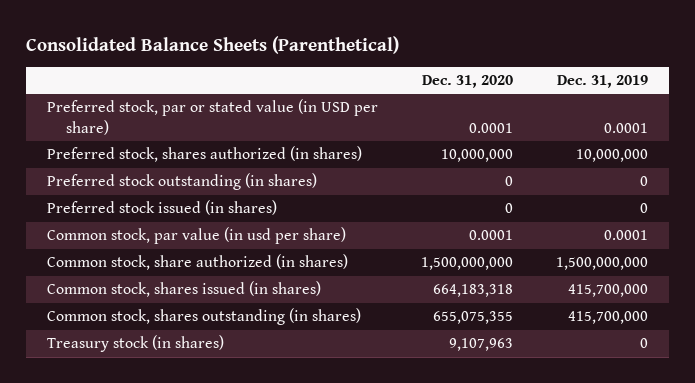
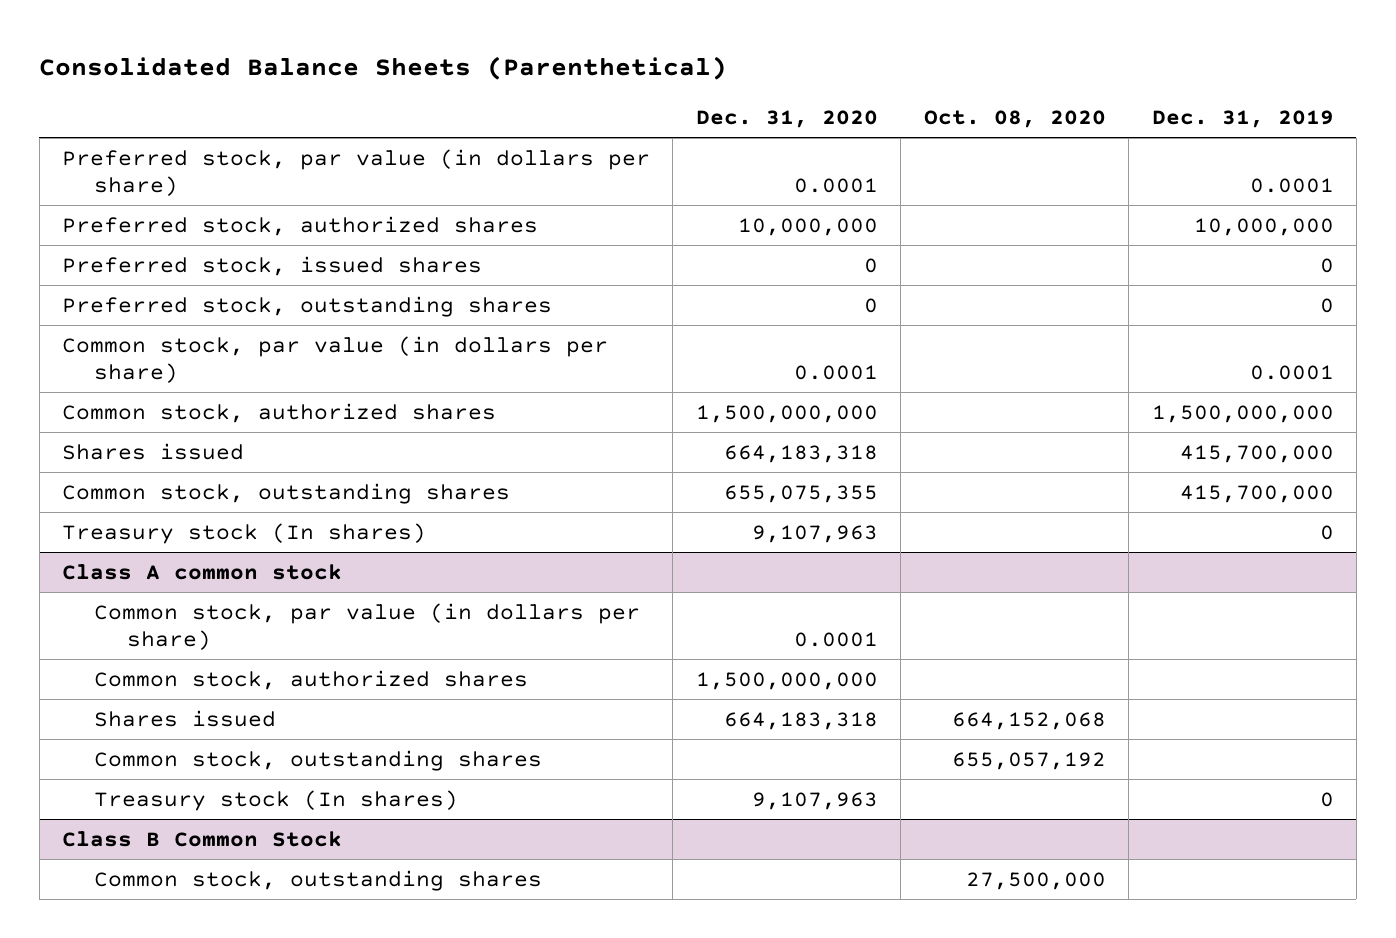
- | Dec. 31, 2020 | Dec. 31, 2019
+ | Dec. 31, 2020 | Oct. 08, 2020 | Dec. 31, 2019
- Preferred stock, par or stated value (in USD per share) | 0.0001 | 0.0001
- Preferred stock, shares authorized (in shares) | 10,000,000 | 10,000,000
- Preferred stock outstanding (in shares) | 0 | 0
- Preferred stock issued (in shares) | 0 | 0
- Common stock, par value (in usd per share) | 0.0001 | 0.0001
- Common stock, share authorized (in shares) | 1,500,000,000 | 1,500,000,000
- Common stock, shares issued (in shares) | 664,183,318 | 415,700,000
- Common stock, shares outstanding (in shares) | 655,075,355 | 415,700,000
- Treasury stock (in shares) | 9,107,963 | 0
+ Preferred stock, par value (in dollars per share) | 0.0001 | | 0.0001
+ Preferred stock, authorized shares | 10,000,000 | | 10,000,000
+ Preferred stock, issued shares | 0 | | 0
+ Preferred stock, outstanding shares | 0 | | 0
+ Common stock, par value (in dollars per share) | 0.0001 | | 0.0001
+ Common stock, authorized shares | 1,500,000,000 | | 1,500,000,000
+ Shares issued | 664,183,318 | | 415,700,000
+ Common stock, outstanding shares | 655,075,355 | | 415,700,000
+ Treasury stock (In shares) | 9,107,963 | | 0
+ Class A common stock
+ Common stock, par value (in dollars per share) | 0.0001 | |
+ Common stock, authorized shares | 1,500,000,000 | |
+ Shares issued | 664,183,318 | 664,152,068 |
+ Common stock, outstanding shares | | 655,057,192 |
+ Treasury stock (In shares) | 9,107,963 | | 0
+ Class B Common Stock
+ Common stock, outstanding shares | | 27,500,000 |

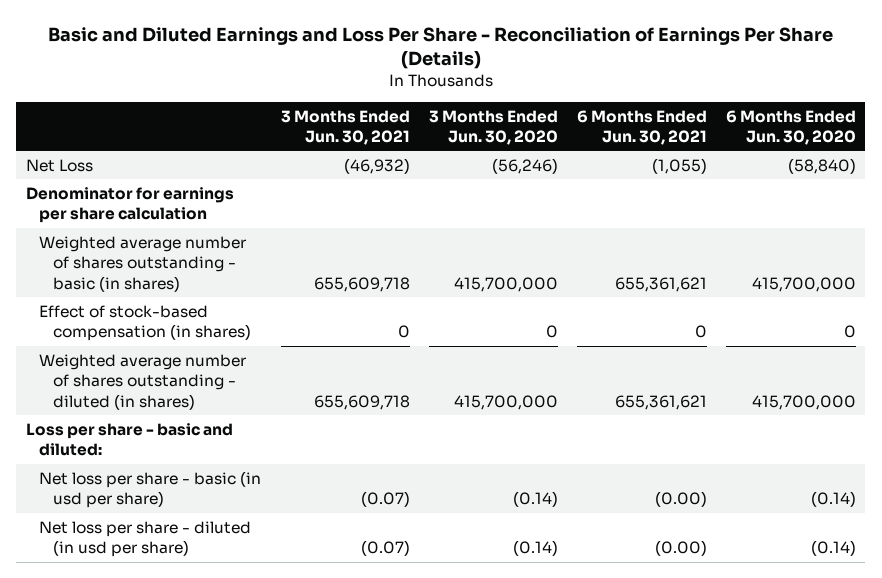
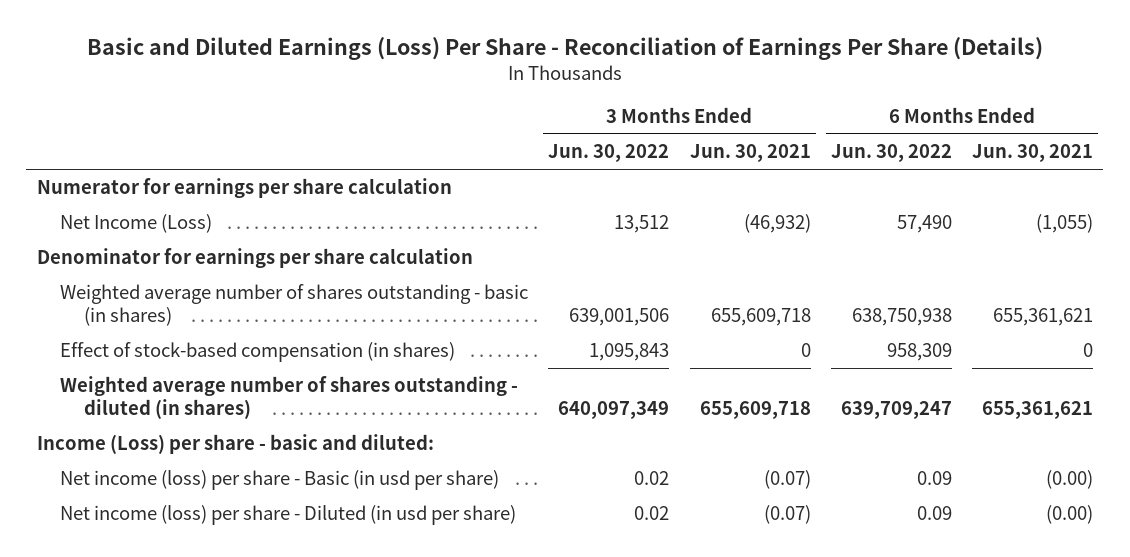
- Basic and Diluted Earnings and Loss Per Share - Reconciliation of Earnings Per Share (Details)
+ Basic and Diluted Earnings (Loss) Per Share - Reconciliation of Earnings Per Share (Details)
- | 3 Months Ended Jun. 30, 2021 | 3 Months Ended Jun. 30, 2020 | 6 Months Ended Jun. 30, 2021 | 6 Months Ended Jun. 30, 2020
+ | 3 Months Ended Jun. 30, 2022 | 3 Months Ended Jun. 30, 2021 | 6 Months Ended Jun. 30, 2022 | 6 Months Ended Jun. 30, 2021
- Net Loss | (46,932) | (56,246) | (1,055) | (58,840)
+ Numerator for earnings per share calculation
+ Net Income (Loss) | 13,512 | (46,932) | 57,490 | (1,055)
- Loss per share - basic and diluted:
- Net loss per share - basic (in usd per share) | (0.07) | (0.14) | (0.00) | (0.14)
- Net loss per share - diluted (in usd per share) | (0.07) | (0.14) | (0.00) | (0.14)
+ Income (Loss) per share - basic and diluted:
+ Net income (loss) per share - Basic (in usd per share) | 0.02 | (0.07) | 0.09 | (0.00)
+ Net income (loss) per share - Diluted (in usd per share) | 0.02 | (0.07) | 0.09 | (0.00)

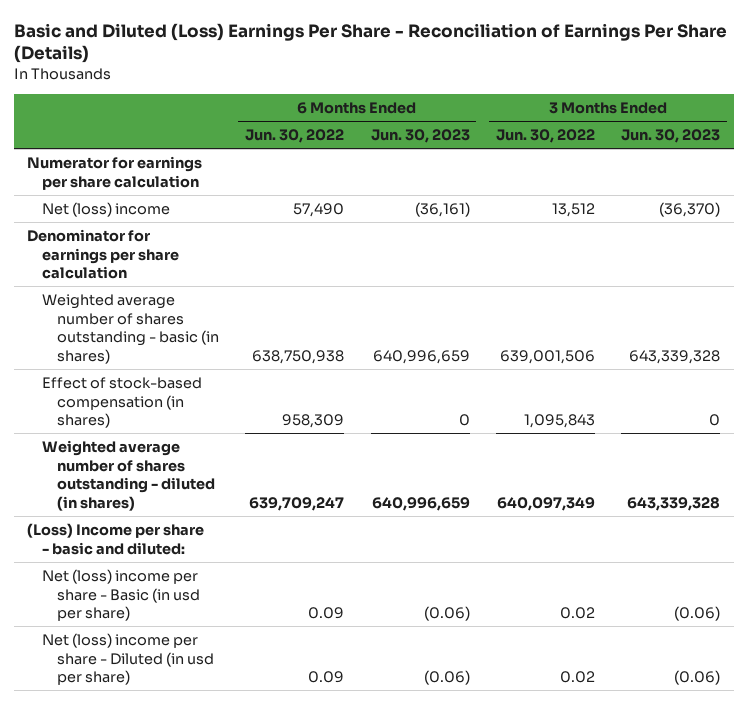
- Basic and Diluted Earnings (Loss) Per Share - Reconciliation of Earnings Per Share (Details)
+ Basic and Diluted (Loss) Earnings Per Share - Reconciliation of Earnings Per Share (Details)
- | 3 Months Ended Jun. 30, 2022 | 3 Months Ended Jun. 30, 2021 | 6 Months Ended Jun. 30, 2022 | 6 Months Ended Jun. 30, 2021
+ | 6 Months Ended Jun. 30, 2022 | 6 Months Ended Jun. 30, 2023 | 3 Months Ended Jun. 30, 2022 | 3 Months Ended Jun. 30, 2023
- Net Income (Loss) | 13,512 | (46,932) | 57,490 | (1,055)
+ Net (loss) income | 57,490 | (36,161) | 13,512 | (36,370)
- Income (Loss) per share - basic and diluted:
- Net income (loss) per share - Basic (in usd per share) | 0.02 | (0.07) | 0.09 | (0.00)
- Net income (loss) per share - Diluted (in usd per share) | 0.02 | (0.07) | 0.09 | (0.00)
+ (Loss) Income per share - basic and diluted:
+ Net (loss) income per share - Basic (in usd per share) | 0.09 | (0.06) | 0.02 | (0.06)
+ Net (loss) income per share - Diluted (in usd per share) | 0.09 | (0.06) | 0.02 | (0.06)

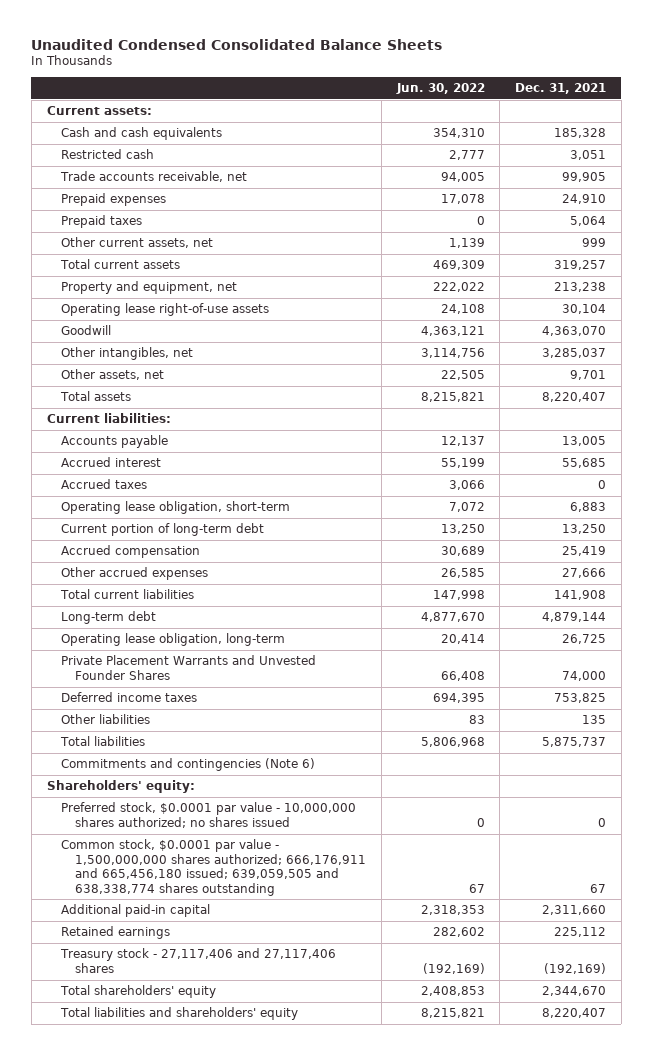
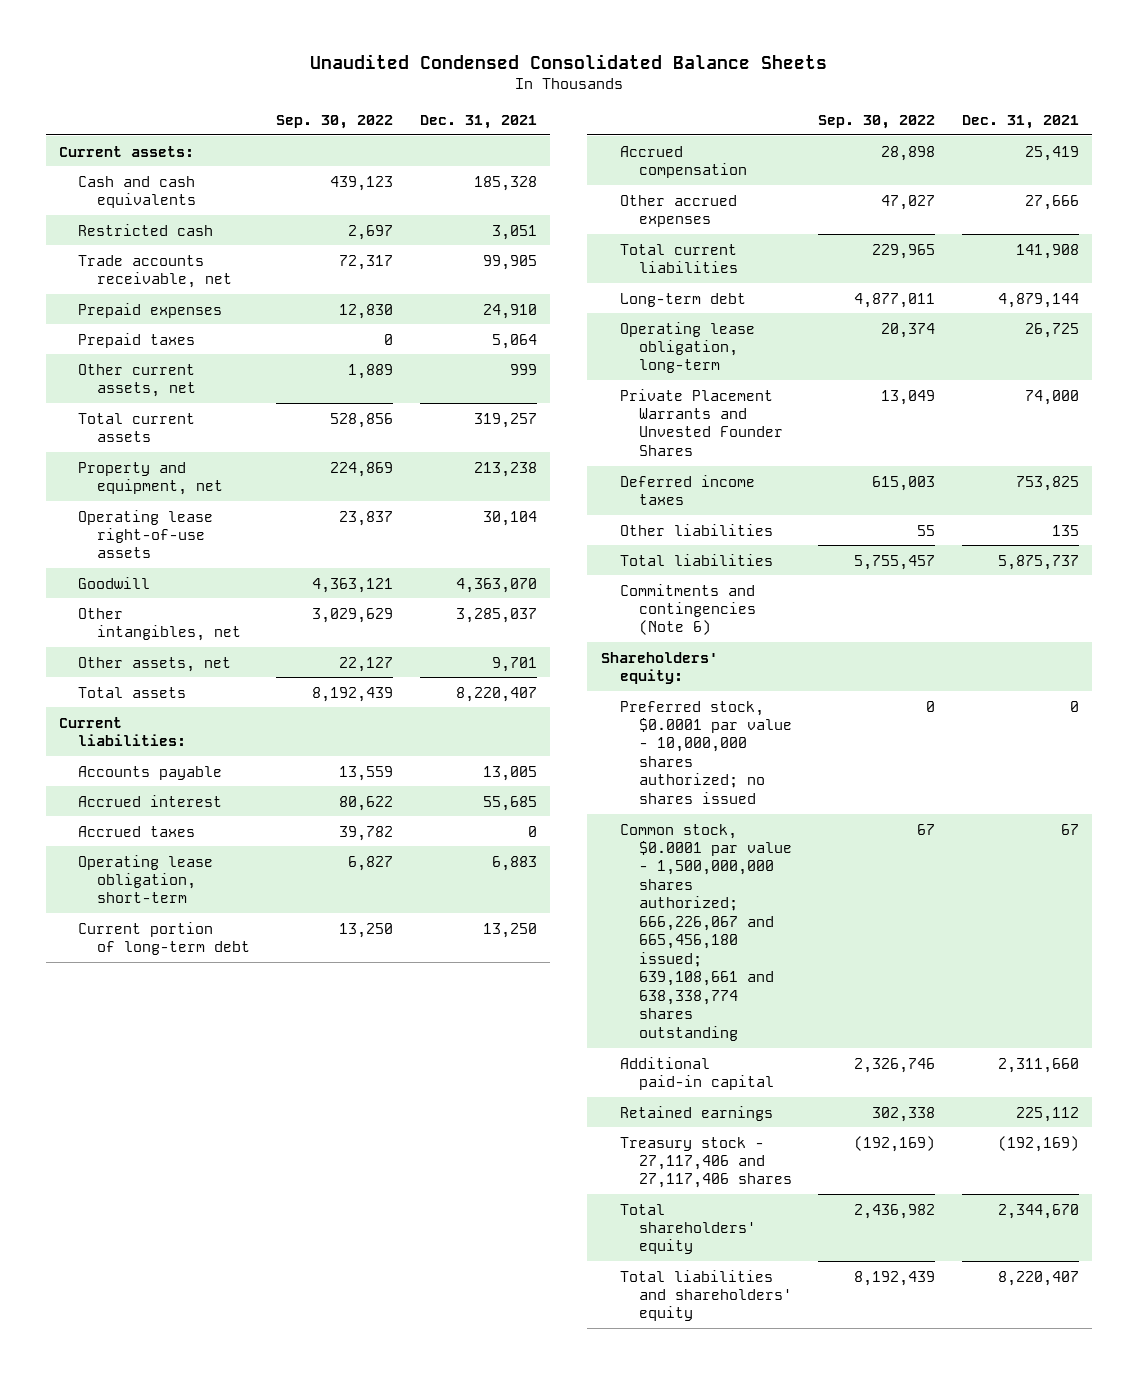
- | Jun. 30, 2022 | Dec. 31, 2021
+ | Sep. 30, 2022 | Dec. 31, 2021
- Common stock, $0.0001 par value - 1,500,000,000 shares authorized; 666,176,911 and 665,456,180 issued; 639,059,505 and 638,338,774 shares outstanding | 67 | 67
+ Common stock, $0.0001 par value - 1,500,000,000 shares authorized; 666,226,067 and 665,456,180 issued; 639,108,661 and 638,338,774 shares outstanding | 67 | 67

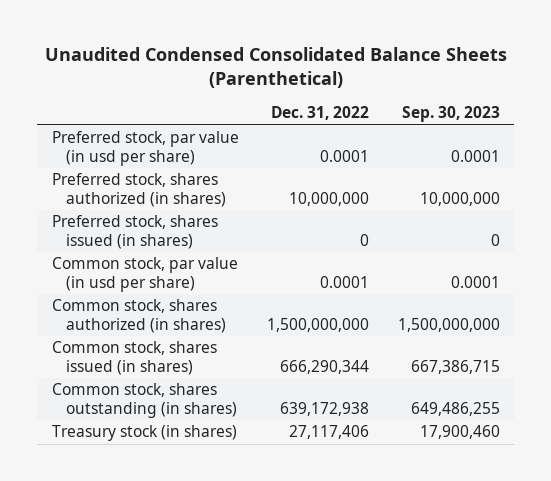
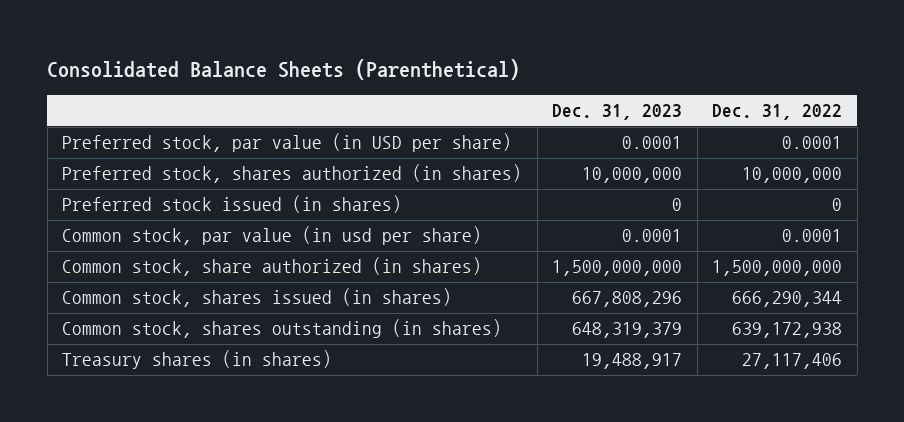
- Unaudited Condensed Consolidated Balance Sheets (Parenthetical)
+ Consolidated Balance Sheets (Parenthetical)
- | Dec. 31, 2022 | Sep. 30, 2023
+ | Dec. 31, 2023 | Dec. 31, 2022
- Preferred stock, par value (in usd per share) | 0.0001 | 0.0001
+ Preferred stock, par value (in USD per share) | 0.0001 | 0.0001
- Preferred stock, shares issued (in shares) | 0 | 0
+ Preferred stock issued (in shares) | 0 | 0
- Common stock, shares authorized (in shares) | 1,500,000,000 | 1,500,000,000
+ Common stock, share authorized (in shares) | 1,500,000,000 | 1,500,000,000
- Treasury stock (in shares) | 27,117,406 | 17,900,460
+ Treasury shares (in shares) | 19,488,917 | 27,117,406

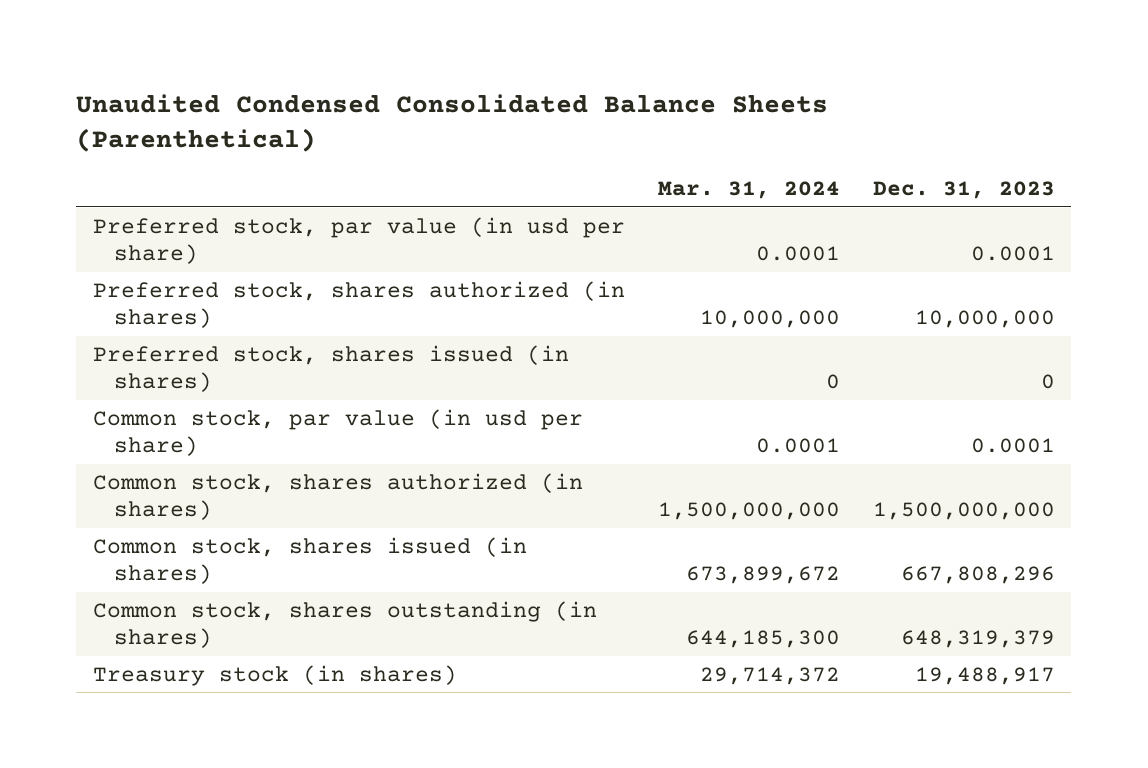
- Consolidated Balance Sheets (Parenthetical)
+ Unaudited Condensed Consolidated Balance Sheets (Parenthetical)
- | Dec. 31, 2023 | Dec. 31, 2022
+ | Mar. 31, 2024 | Dec. 31, 2023
- Preferred stock, par value (in USD per share) | 0.0001 | 0.0001
+ Preferred stock, par value (in usd per share) | 0.0001 | 0.0001
- Preferred stock issued (in shares) | 0 | 0
+ Preferred stock, shares issued (in shares) | 0 | 0
- Common stock, share authorized (in shares) | 1,500,000,000 | 1,500,000,000
+ Common stock, shares authorized (in shares) | 1,500,000,000 | 1,500,000,000
- Treasury shares (in shares) | 19,488,917 | 27,117,406
+ Treasury stock (in shares) | 29,714,372 | 19,488,917

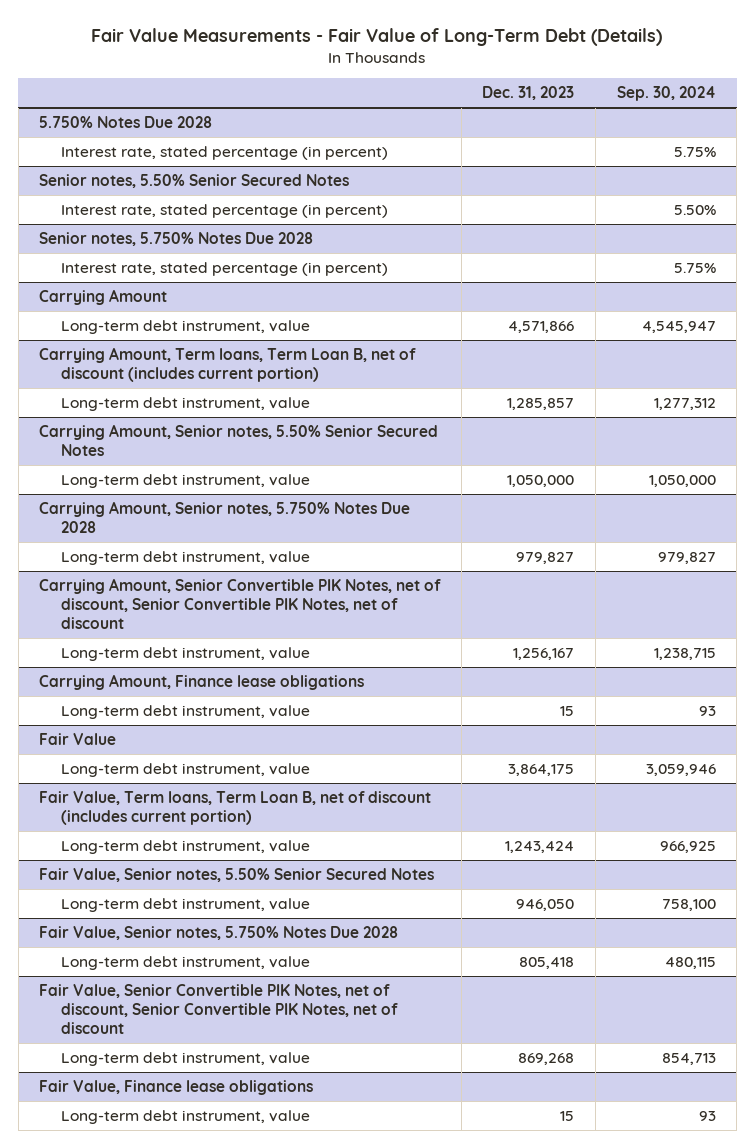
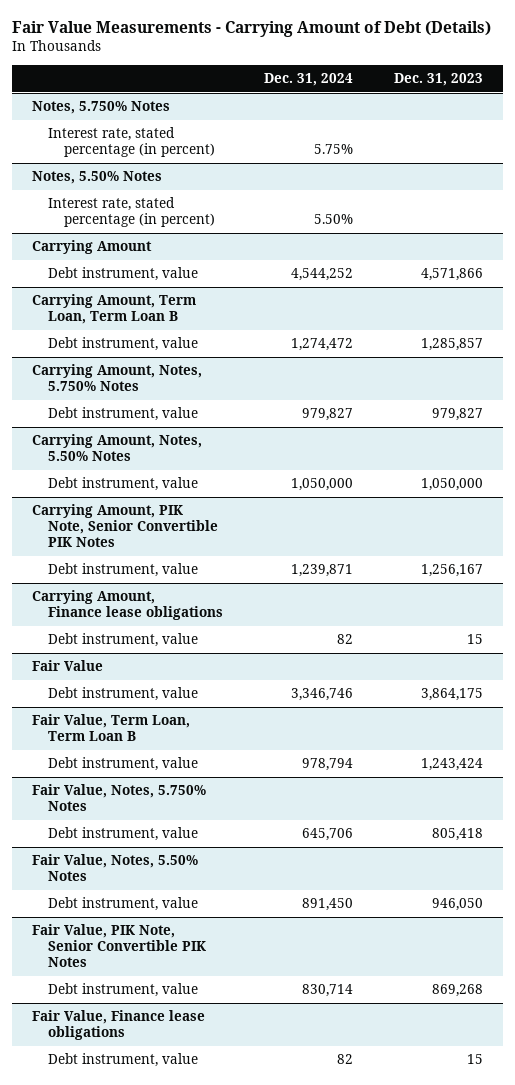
- Fair Value Measurements - Fair Value of Long-Term Debt (Details)
+ Fair Value Measurements - Carrying Amount of Debt (Details)
- | Dec. 31, 2023 | Sep. 30, 2024
+ | Dec. 31, 2024 | Dec. 31, 2023
- 5.750% Notes Due 2028
- Interest rate, stated percentage (in percent) | | 5.75%
- Senior notes, 5.50% Senior Secured Notes
+ Notes, 5.750% Notes
- Senior notes, 5.750% Notes Due 2028
+ Notes, 5.50% Notes
@ Carrying Amount
- Long-term debt instrument, value | 4,571,866 | 4,545,947
- Carrying Amount, Term loans, Term Loan B, net of discount (includes current portion)
- Long-term debt instrument, value | 1,285,857 | 1,277,312
- Carrying Amount, Senior notes, 5.50% Senior Secured Notes
- Long-term debt instrument, value | 1,050,000 | 1,050,000
- Carrying Amount, Senior notes, 5.750% Notes Due 2028
- Long-term debt instrument, value | 979,827 | 979,827
- Carrying Amount, Senior Convertible PIK Notes, net of discount, Senior Convertible PIK Notes, net of discount
- Long-term debt instrument, value | 1,256,167 | 1,238,715
@ Carrying Amount
+ Debt instrument, value | 4,544,252 | 4,571,866
+ Carrying Amount, Term Loan, Term Loan B
+ Debt instrument, value | 1,274,472 | 1,285,857
+ Carrying Amount, Notes, 5.750% Notes
+ Debt instrument, value | 979,827 | 979,827
+ Carrying Amount, Notes, 5.50% Notes
+ Debt instrument, value | 1,050,000 | 1,050,000
+ Carrying Amount, PIK Note, Senior Convertible PIK Notes
+ Debt instrument, value | 1,239,871 | 1,256,167
@ Carrying Amount, Finance lease obligations
- Long-term debt instrument, value | 15 | 93
+ Debt instrument, value | 82 | 15
@ Fair Value
- Long-term debt instrument, value | 3,864,175 | 3,059,946
- Fair Value, Term loans, Term Loan B, net of discount (includes current portion)
- Long-term debt instrument, value | 1,243,424 | 966,925
- Fair Value, Senior notes, 5.50% Senior Secured Notes
- Long-term debt instrument, value | 946,050 | 758,100
- Fair Value, Senior notes, 5.750% Notes Due 2028
- Long-term debt instrument, value | 805,418 | 480,115
- Fair Value, Senior Convertible PIK Notes, net of discount, Senior Convertible PIK Notes, net of discount
- Long-term debt instrument, value | 869,268 | 854,713
@ Fair Value
+ Debt instrument, value | 3,346,746 | 3,864,175
+ Fair Value, Term Loan, Term Loan B
+ Debt instrument, value | 978,794 | 1,243,424
+ Fair Value, Notes, 5.750% Notes
+ Debt instrument, value | 645,706 | 805,418
+ Fair Value, Notes, 5.50% Notes
+ Debt instrument, value | 891,450 | 946,050
+ Fair Value, PIK Note, Senior Convertible PIK Notes
+ Debt instrument, value | 830,714 | 869,268
@ Fair Value, Finance lease obligations
- Long-term debt instrument, value | 15 | 93
+ Debt instrument, value | 82 | 15

